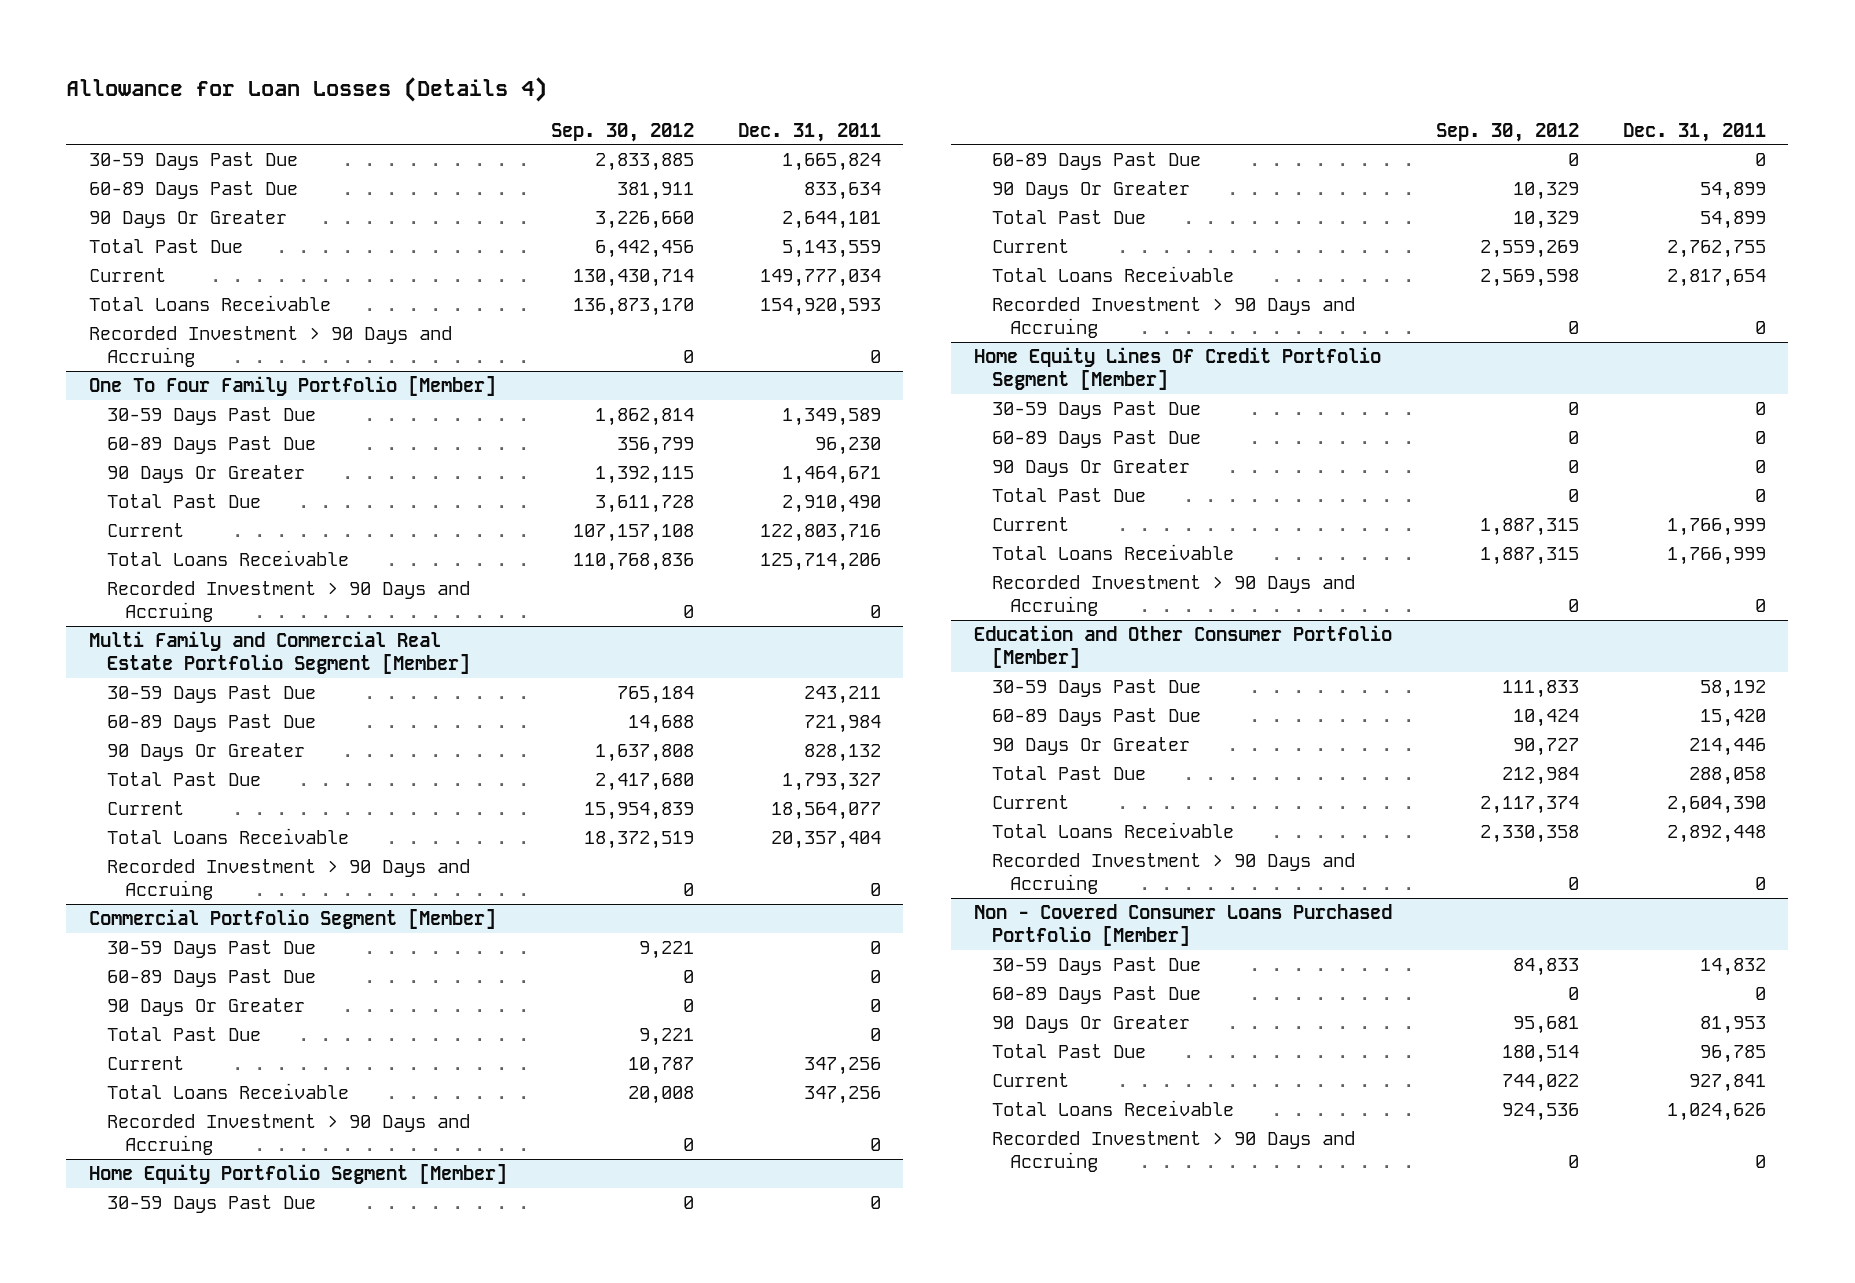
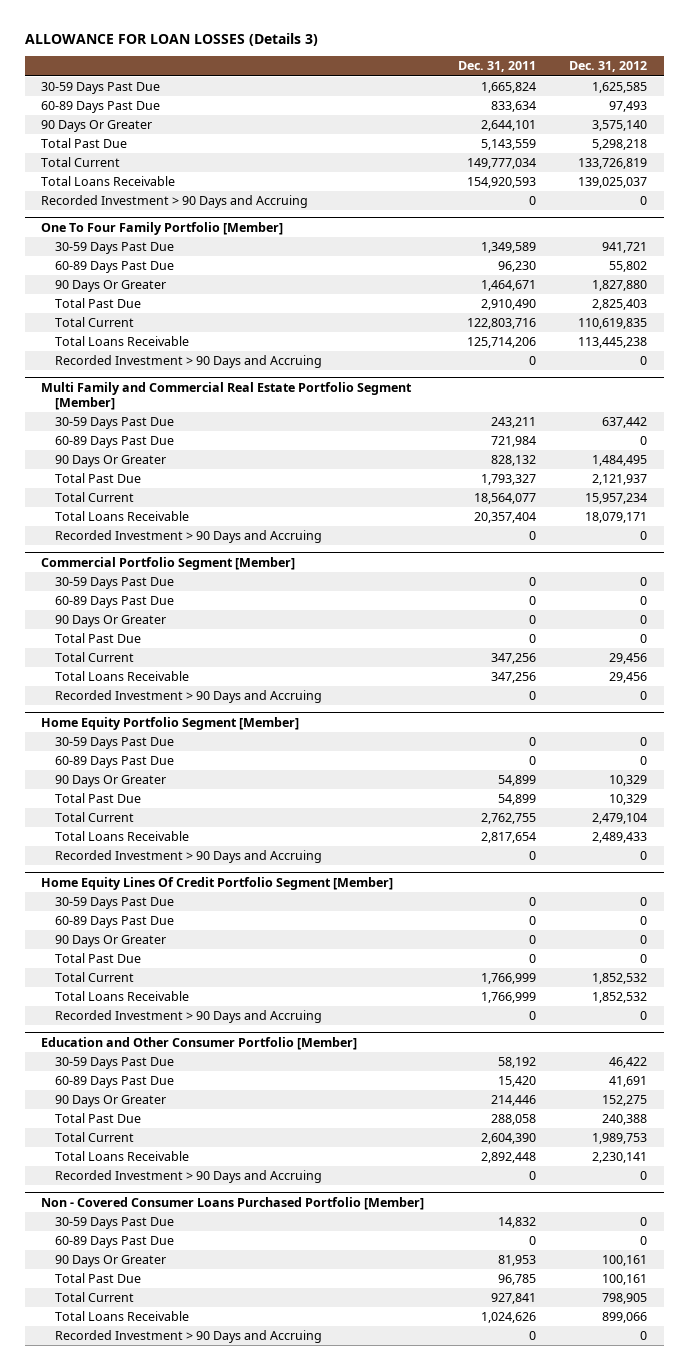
- Allowance for Loan Losses (Details 4)
+ ALLOWANCE FOR LOAN LOSSES (Details 3)
- | Sep. 30, 2012 | Dec. 31, 2011
+ | Dec. 31, 2011 | Dec. 31, 2012
- Current | 130,430,714 | 149,777,034
+ Total Current | 149,777,034 | 133,726,819
@ One To Four Family Portfolio [Member]
- Current | 107,157,108 | 122,803,716
+ Total Current | 122,803,716 | 110,619,835
@ Multi Family and Commercial Real Estate Portfolio Segment [Member]
- Current | 15,954,839 | 18,564,077
+ Total Current | 18,564,077 | 15,957,234
@ Commercial Portfolio Segment [Member]
- Current | 10,787 | 347,256
+ Total Current | 347,256 | 29,456
@ Home Equity Portfolio Segment [Member]
- Current | 2,559,269 | 2,762,755
+ Total Current | 2,762,755 | 2,479,104
@ Home Equity Lines Of Credit Portfolio Segment [Member]
- Current | 1,887,315 | 1,766,999
+ Total Current | 1,766,999 | 1,852,532
@ Education and Other Consumer Portfolio [Member]
- Current | 2,117,374 | 2,604,390
+ Total Current | 2,604,390 | 1,989,753
@ Non - Covered Consumer Loans Purchased Portfolio [Member]
- Current | 744,022 | 927,841
+ Total Current | 927,841 | 798,905

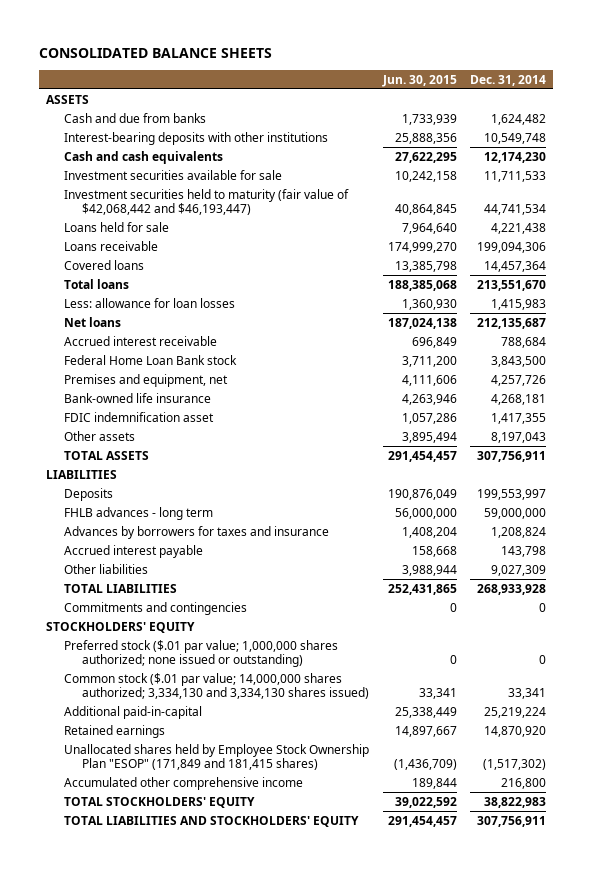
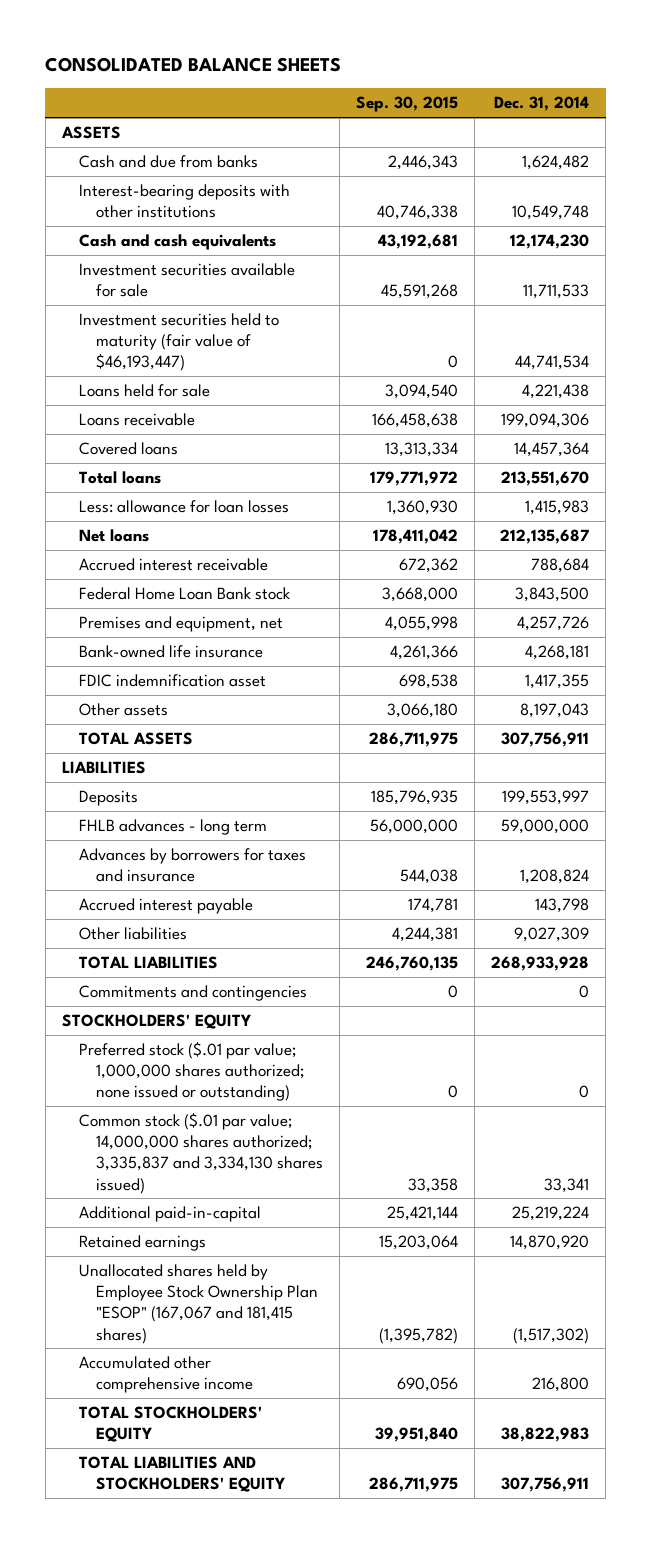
- | Jun. 30, 2015 | Dec. 31, 2014
+ | Sep. 30, 2015 | Dec. 31, 2014
- Investment securities held to maturity (fair value of $42,068,442 and $46,193,447) | 40,864,845 | 44,741,534
+ Investment securities held to maturity (fair value of $46,193,447) | 0 | 44,741,534
- Common stock ($.01 par value; 14,000,000 shares authorized; 3,334,130 and 3,334,130 shares issued) | 33,341 | 33,341
+ Common stock ($.01 par value; 14,000,000 shares authorized; 3,335,837 and 3,334,130 shares issued) | 33,358 | 33,341
- Unallocated shares held by Employee Stock Ownership Plan "ESOP" (171,849 and 181,415 shares) | (1,436,709) | (1,517,302)
+ Unallocated shares held by Employee Stock Ownership Plan "ESOP" (167,067 and 181,415 shares) | (1,395,782) | (1,517,302)

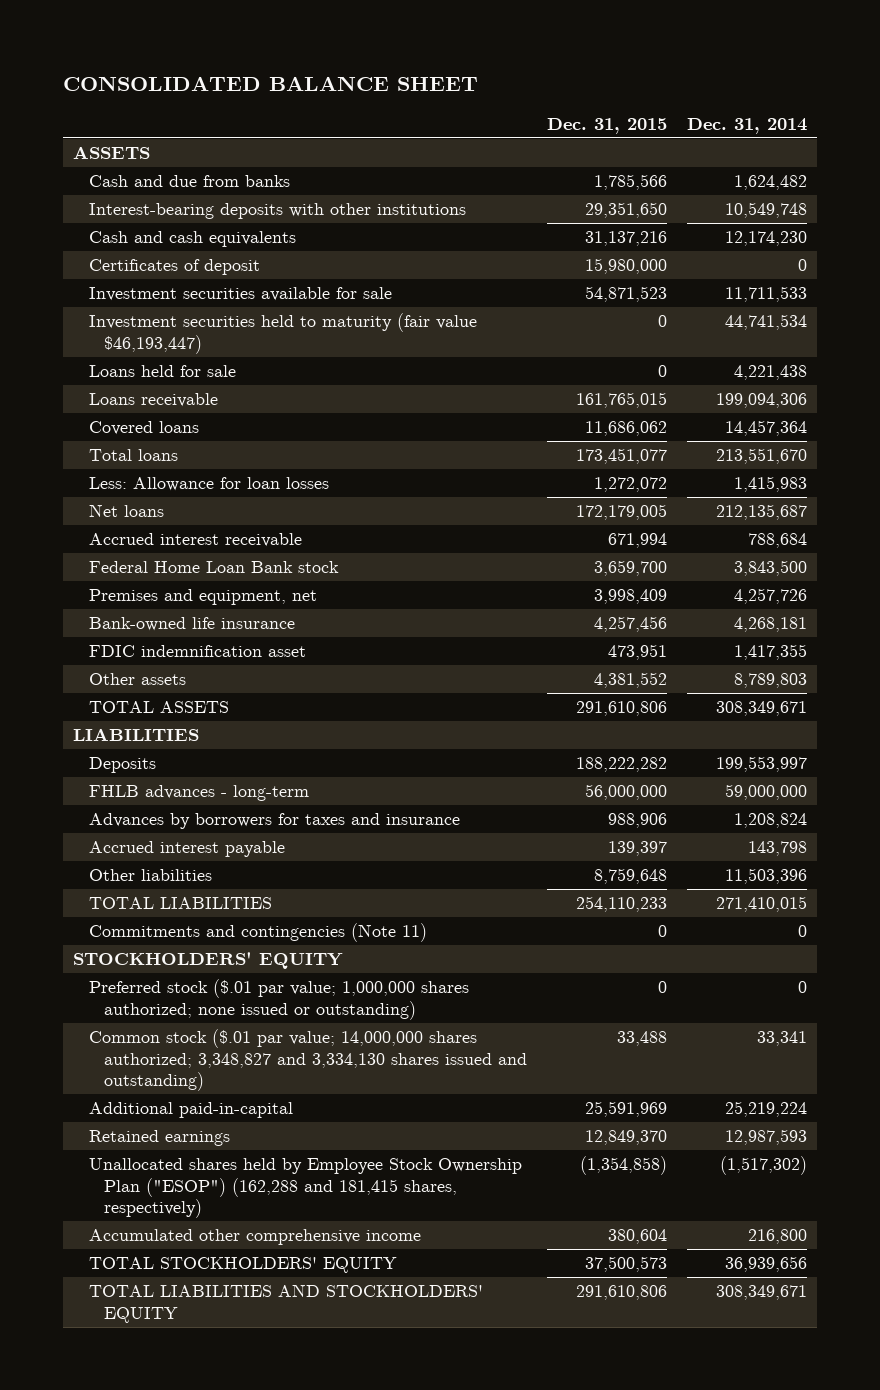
- CONSOLIDATED BALANCE SHEETS
+ CONSOLIDATED BALANCE SHEET
- | Sep. 30, 2015 | Dec. 31, 2014
+ | Dec. 31, 2015 | Dec. 31, 2014
+ Certificates of deposit | 15,980,000 | 0
- Investment securities held to maturity (fair value of $46,193,447) | 0 | 44,741,534
+ Investment securities held to maturity (fair value $46,193,447) | 0 | 44,741,534
- Less: allowance for loan losses | 1,360,930 | 1,415,983
+ Less: Allowance for loan losses | 1,272,072 | 1,415,983
- Other assets | 3,066,180 | 8,197,043
- TOTAL ASSETS | 286,711,975 | 307,756,911
+ Other assets | 4,381,552 | 8,789,803
+ TOTAL ASSETS | 291,610,806 | 308,349,671
- FHLB advances - long term | 56,000,000 | 59,000,000
+ FHLB advances - long-term | 56,000,000 | 59,000,000
- Other liabilities | 4,244,381 | 9,027,309
- TOTAL LIABILITIES | 246,760,135 | 268,933,928
- Commitments and contingencies | 0 | 0
+ Other liabilities | 8,759,648 | 11,503,396
+ TOTAL LIABILITIES | 254,110,233 | 271,410,015
+ Commitments and contingencies (Note 11) | 0 | 0
- Common stock ($.01 par value; 14,000,000 shares authorized; 3,335,837 and 3,334,130 shares issued) | 33,358 | 33,341
+ Common stock ($.01 par value; 14,000,000 shares authorized; 3,348,827 and 3,334,130 shares issued and outstanding) | 33,488 | 33,341
- Retained earnings | 15,203,064 | 14,870,920
- Unallocated shares held by Employee Stock Ownership Plan "ESOP" (167,067 and 181,415 shares) | (1,395,782) | (1,517,302)
+ Retained earnings | 12,849,370 | 12,987,593
+ Unallocated shares held by Employee Stock Ownership Plan ("ESOP") (162,288 and 181,415 shares, respectively) | (1,354,858) | (1,517,302)
- TOTAL STOCKHOLDERS' EQUITY | 39,951,840 | 38,822,983
- TOTAL LIABILITIES AND STOCKHOLDERS' EQUITY | 286,711,975 | 307,756,911
+ TOTAL STOCKHOLDERS' EQUITY | 37,500,573 | 36,939,656
+ TOTAL LIABILITIES AND STOCKHOLDERS' EQUITY | 291,610,806 | 308,349,671

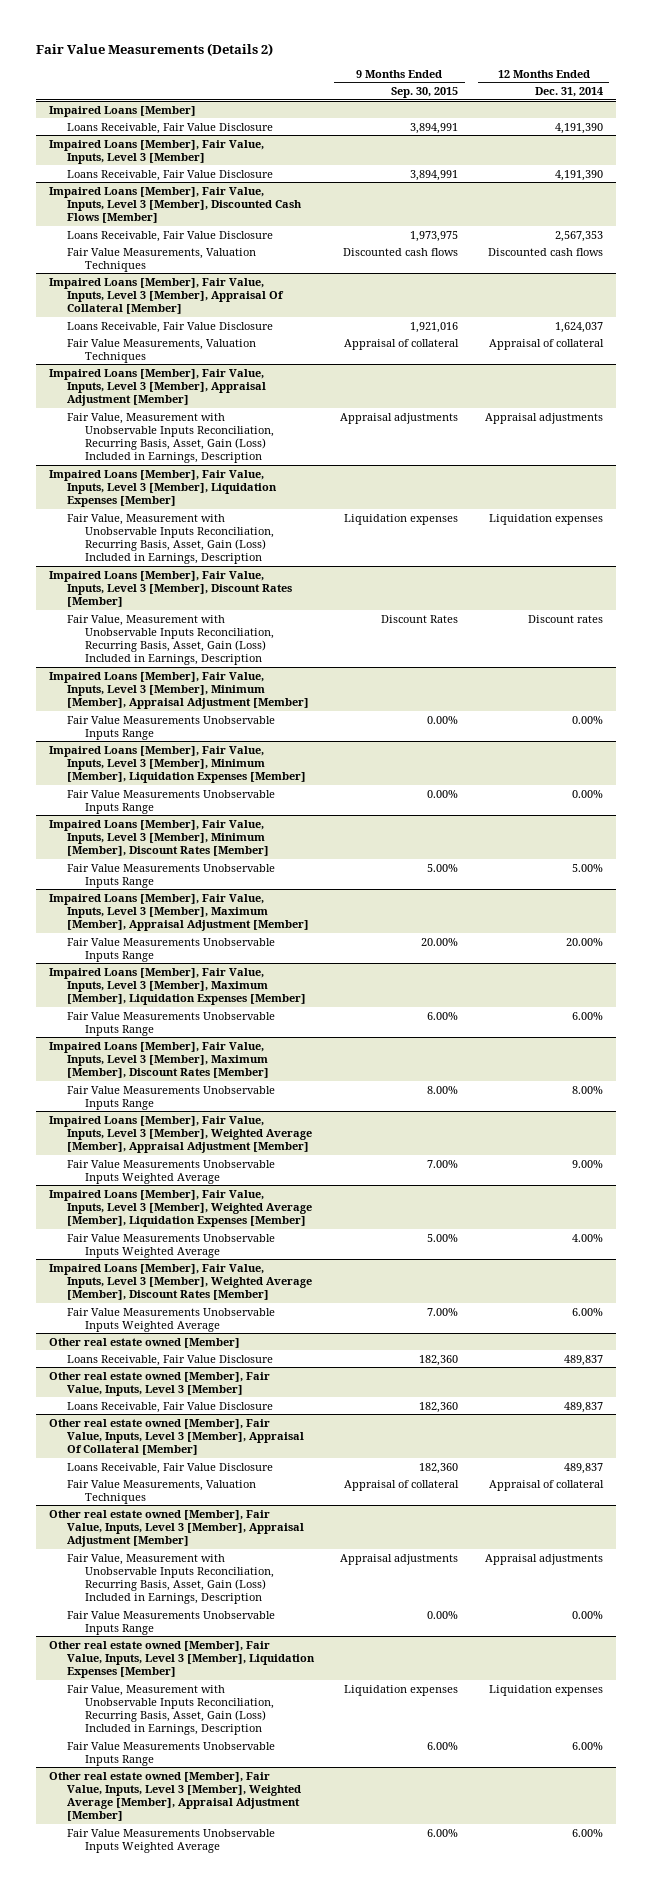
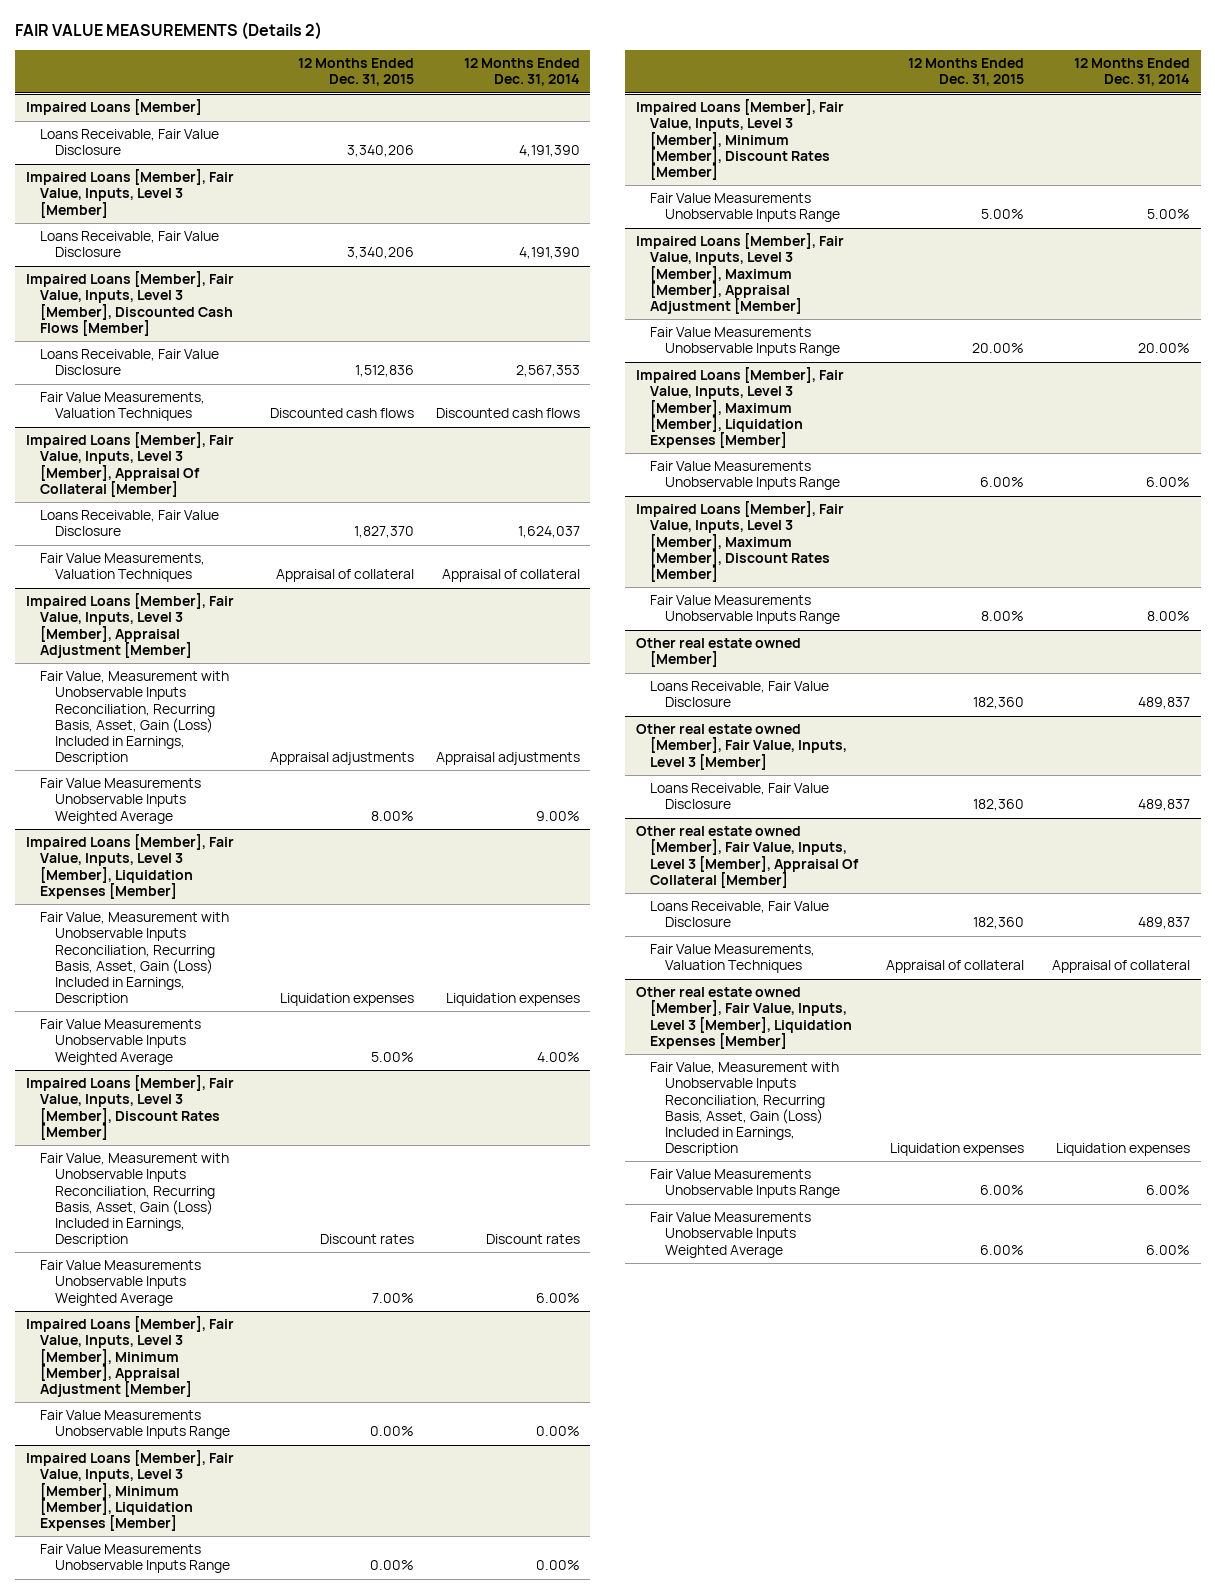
- Fair Value Measurements (Details 2)
+ FAIR VALUE MEASUREMENTS (Details 2)
- | 9 Months Ended Sep. 30, 2015 | 12 Months Ended Dec. 31, 2014
+ | 12 Months Ended Dec. 31, 2015 | 12 Months Ended Dec. 31, 2014
@ Impaired Loans [Member], Fair Value, Inputs, Level 3 [Member], Appraisal Adjustment [Member]
+ Fair Value Measurements Unobservable Inputs Weighted Average | 8.00% | 9.00%
@ Impaired Loans [Member], Fair Value, Inputs, Level 3 [Member], Liquidation Expenses [Member]
+ Fair Value Measurements Unobservable Inputs Weighted Average | 5.00% | 4.00%
@ Impaired Loans [Member], Fair Value, Inputs, Level 3 [Member], Discount Rates [Member]
+ Fair Value Measurements Unobservable Inputs Weighted Average | 7.00% | 6.00%
- Impaired Loans [Member], Fair Value, Inputs, Level 3 [Member], Weighted Average [Member], Appraisal Adjustment [Member]
- Fair Value Measurements Unobservable Inputs Weighted Average | 7.00% | 9.00%
- Impaired Loans [Member], Fair Value, Inputs, Level 3 [Member], Weighted Average [Member], Liquidation Expenses [Member]
- Fair Value Measurements Unobservable Inputs Weighted Average | 5.00% | 4.00%
- Impaired Loans [Member], Fair Value, Inputs, Level 3 [Member], Weighted Average [Member], Discount Rates [Member]
- Fair Value Measurements Unobservable Inputs Weighted Average | 7.00% | 6.00%
- Other real estate owned [Member], Fair Value, Inputs, Level 3 [Member], Appraisal Adjustment [Member]
- Fair Value, Measurement with Unobservable Inputs Reconciliation, Recurring Basis, Asset, Gain (Loss) Included in Earnings, Description | Appraisal adjustments | Appraisal adjustments
- Fair Value Measurements Unobservable Inputs Range | 0.00% | 0.00%
- Other real estate owned [Member], Fair Value, Inputs, Level 3 [Member], Weighted Average [Member], Appraisal Adjustment [Member]

